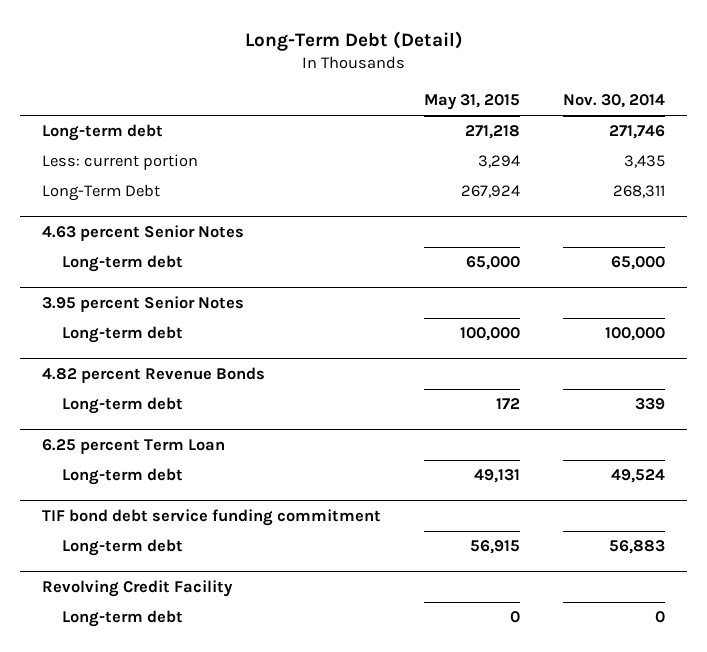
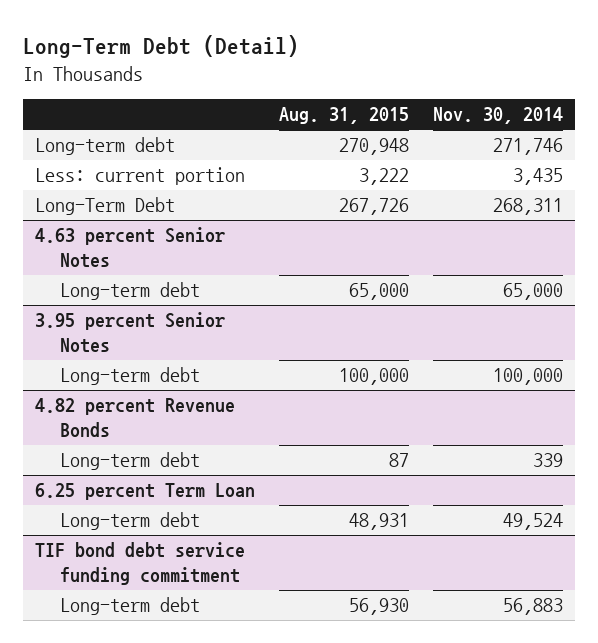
- | May 31, 2015 | Nov. 30, 2014
+ | Aug. 31, 2015 | Nov. 30, 2014
- Revolving Credit Facility
- Long-term debt | 0 | 0

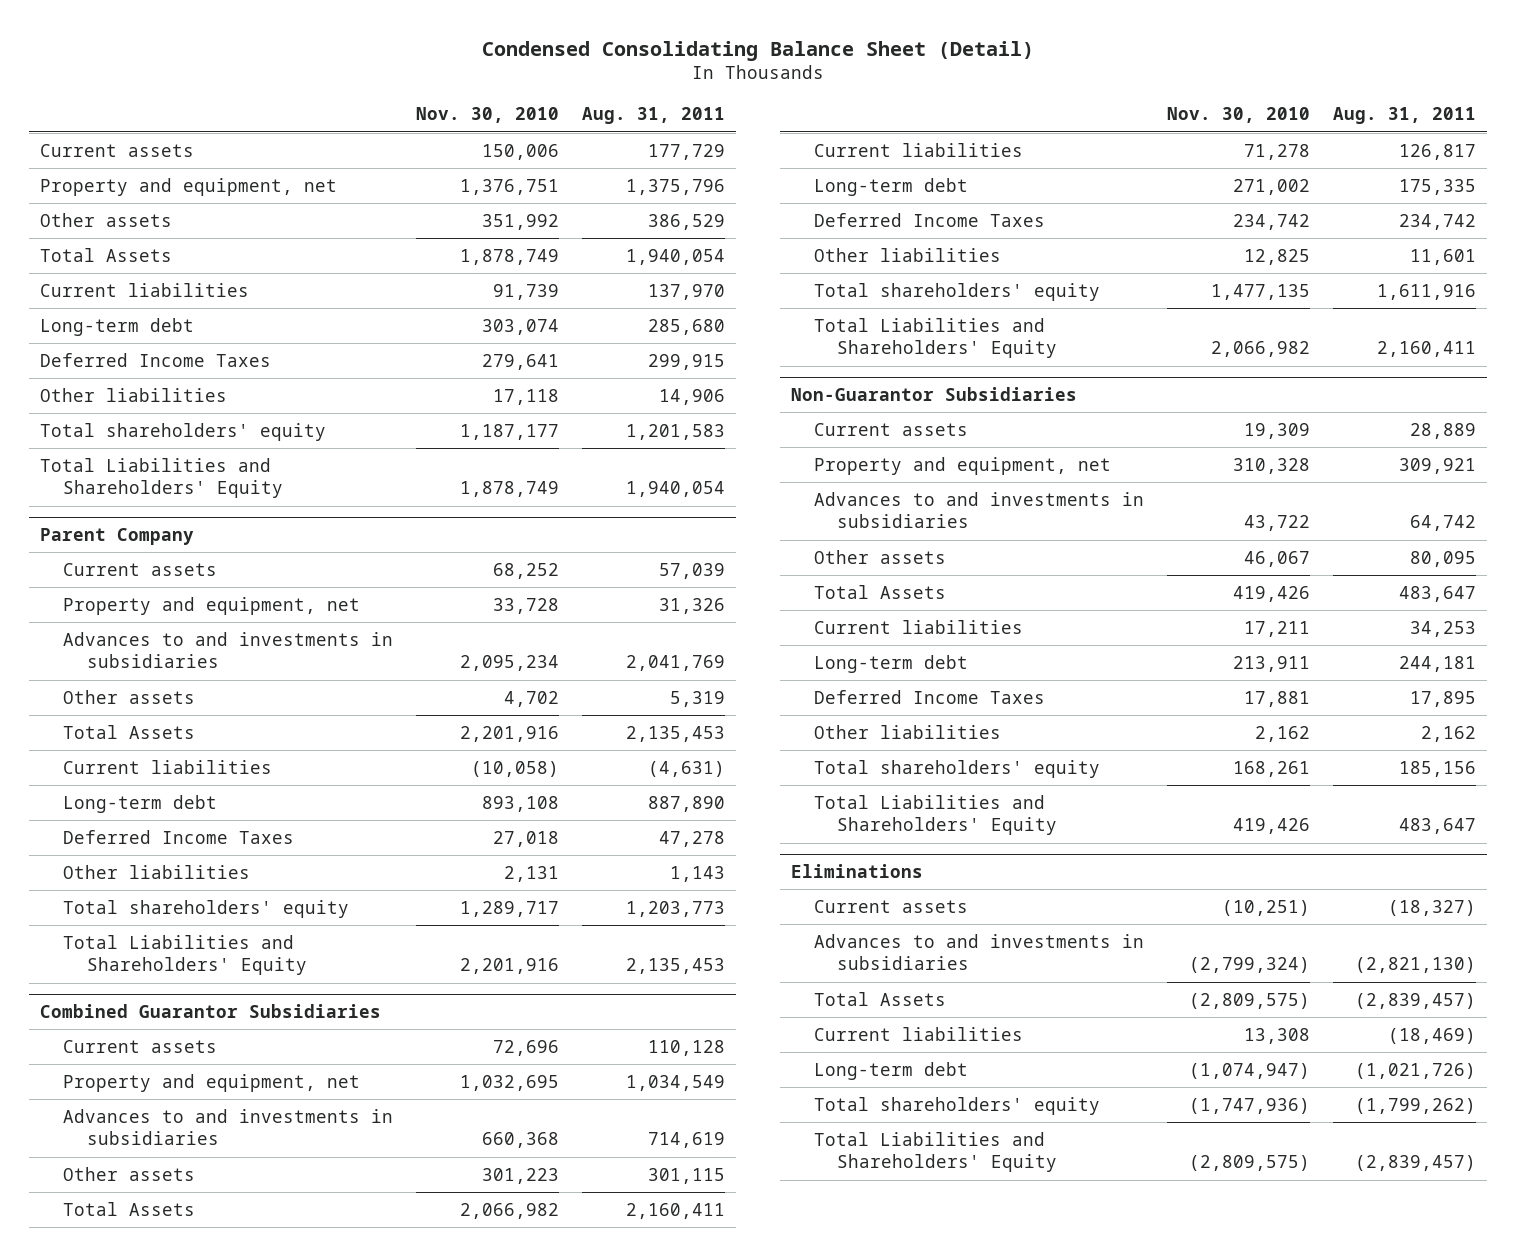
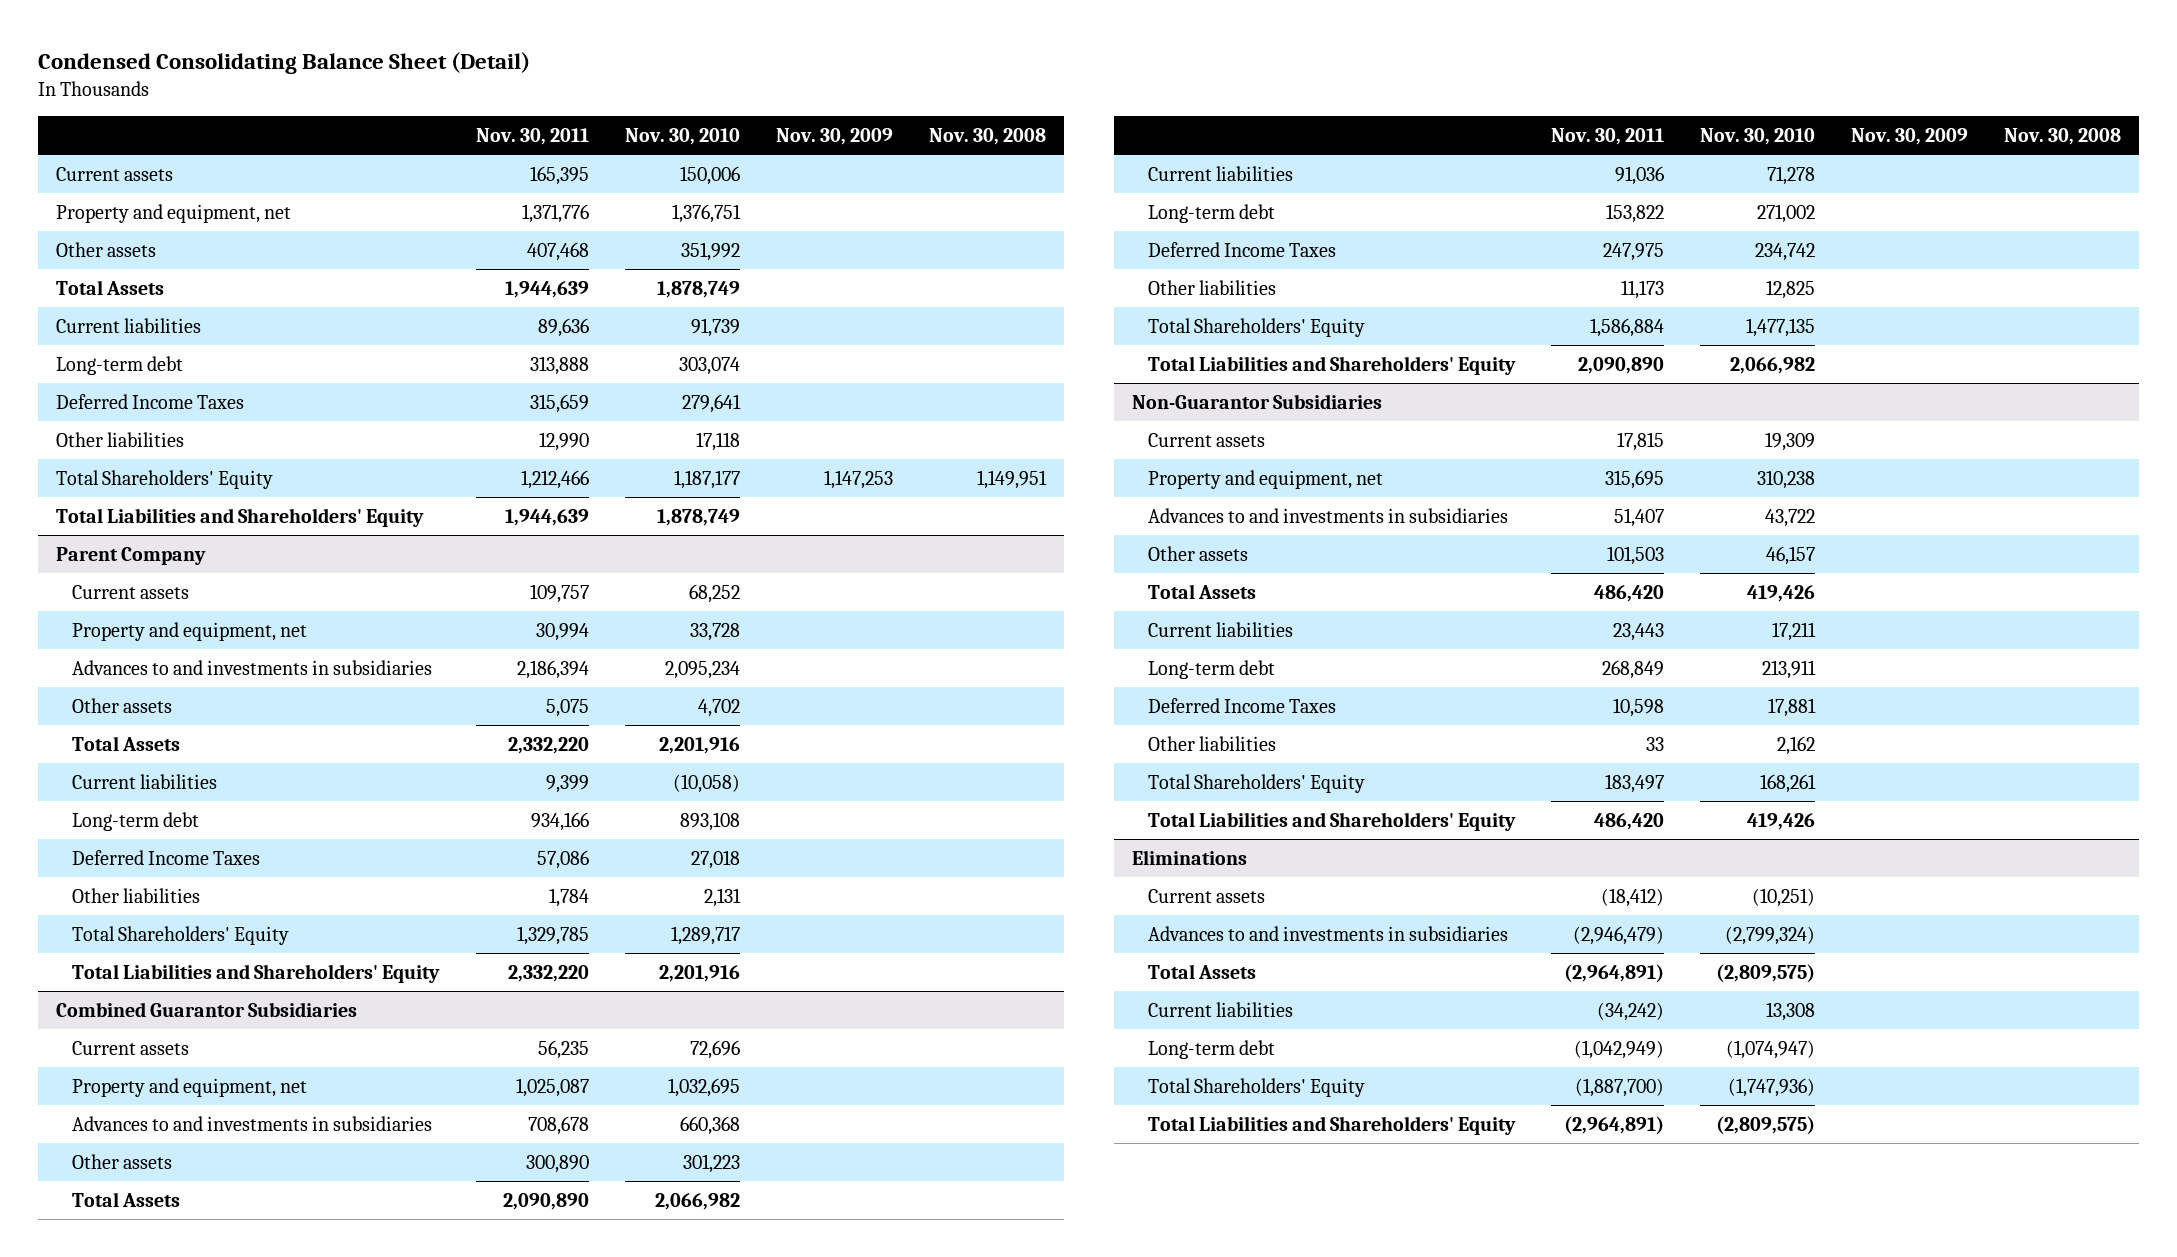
- | Nov. 30, 2010 | Aug. 31, 2011
+ | Nov. 30, 2011 | Nov. 30, 2010 | Nov. 30, 2009 | Nov. 30, 2008
- Total shareholders' equity | 1,187,177 | 1,201,583
+ Total Shareholders' Equity | 1,212,466 | 1,187,177 | 1,147,253 | 1,149,951
@ Parent Company
- Total shareholders' equity | 1,289,717 | 1,203,773
+ Total Shareholders' Equity | 1,329,785 | 1,289,717 | |
@ Combined Guarantor Subsidiaries
- Total shareholders' equity | 1,477,135 | 1,611,916
+ Total Shareholders' Equity | 1,586,884 | 1,477,135 | |
@ Non-Guarantor Subsidiaries
- Property and equipment, net | 310,328 | 309,921
+ Property and equipment, net | 315,695 | 310,238 | |
- Other assets | 46,067 | 80,095
+ Other assets | 101,503 | 46,157 | |
- Total shareholders' equity | 168,261 | 185,156
+ Total Shareholders' Equity | 183,497 | 168,261 | |
@ Eliminations
- Total shareholders' equity | (1,747,936) | (1,799,262)
+ Total Shareholders' Equity | (1,887,700) | (1,747,936) | |

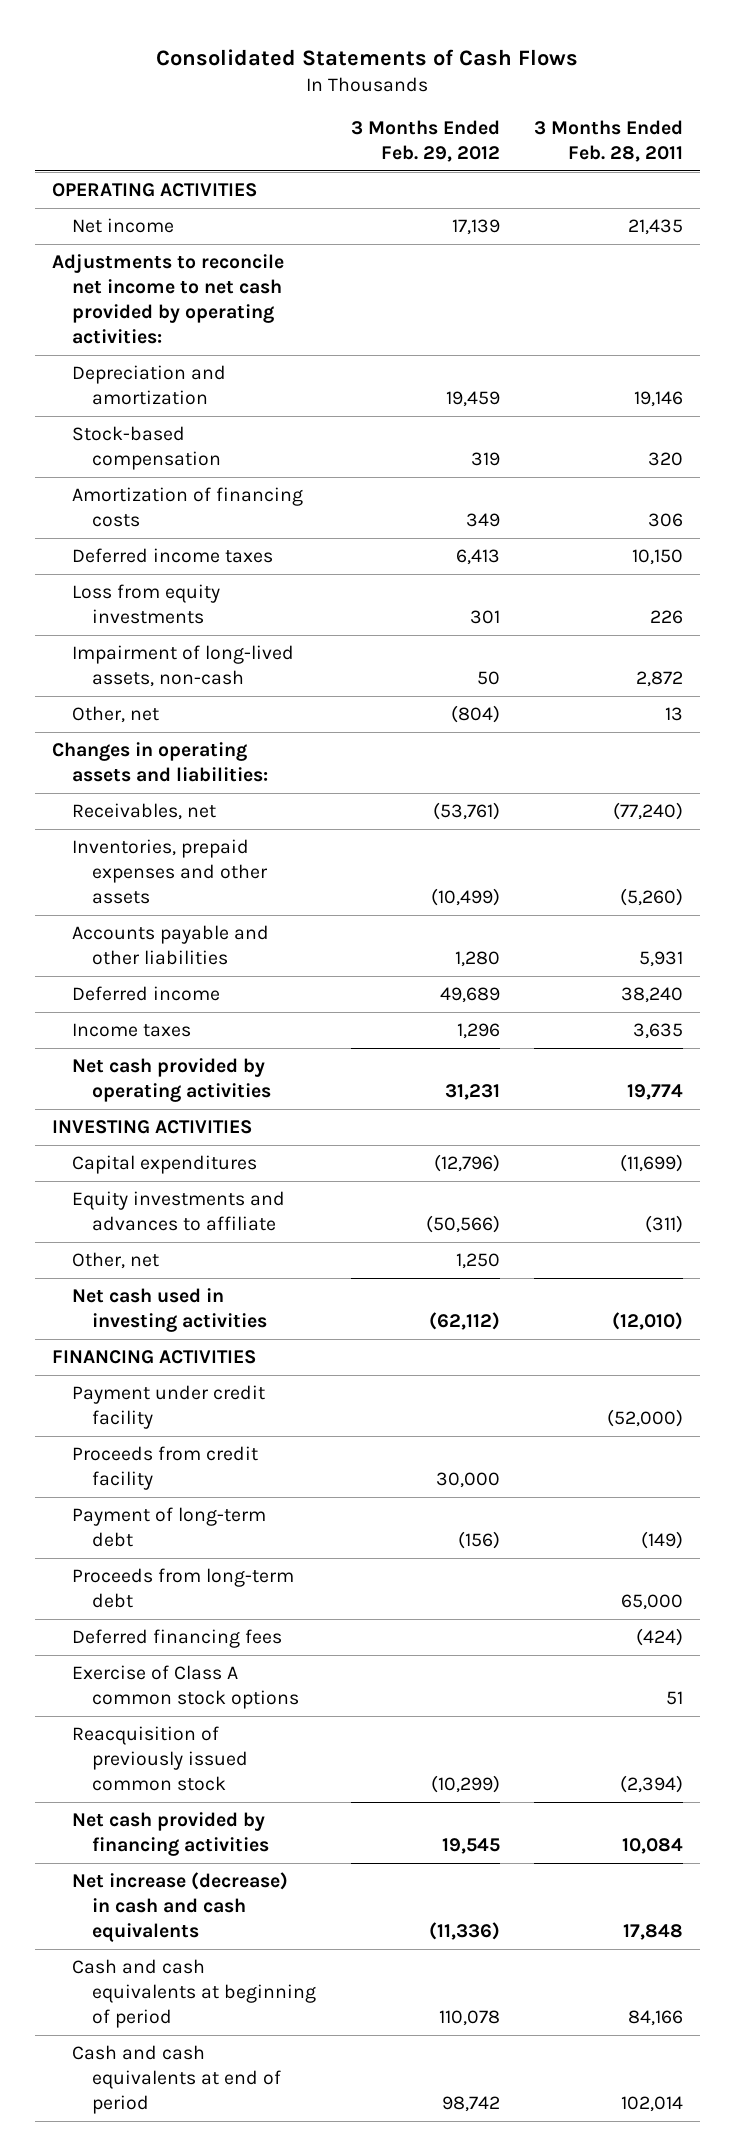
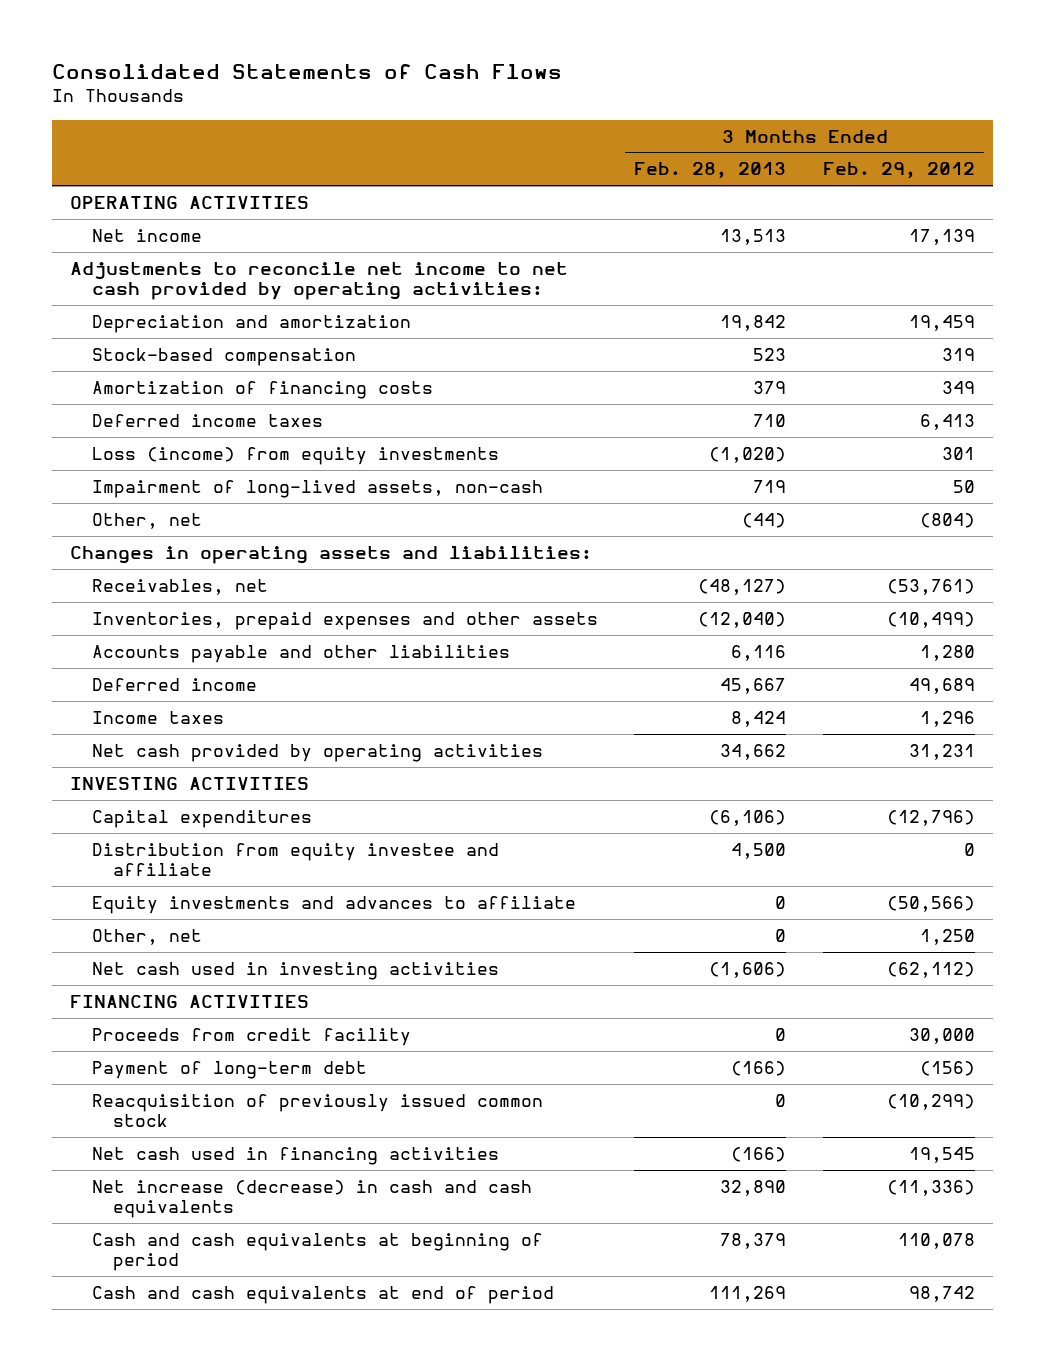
- | 3 Months Ended Feb. 29, 2012 | 3 Months Ended Feb. 28, 2011
+ | 3 Months Ended Feb. 28, 2013 | 3 Months Ended Feb. 29, 2012
- Loss from equity investments | 301 | 226
+ Loss (income) from equity investments | (1,020) | 301
+ Distribution from equity investee and affiliate | 4,500 | 0
- Payment under credit facility | | (52,000)
- Proceeds from long-term debt | | 65,000
- Deferred financing fees | | (424)
- Exercise of Class A common stock options | | 51
- Net cash provided by financing activities | 19,545 | 10,084
+ Net cash used in financing activities | (166) | 19,545

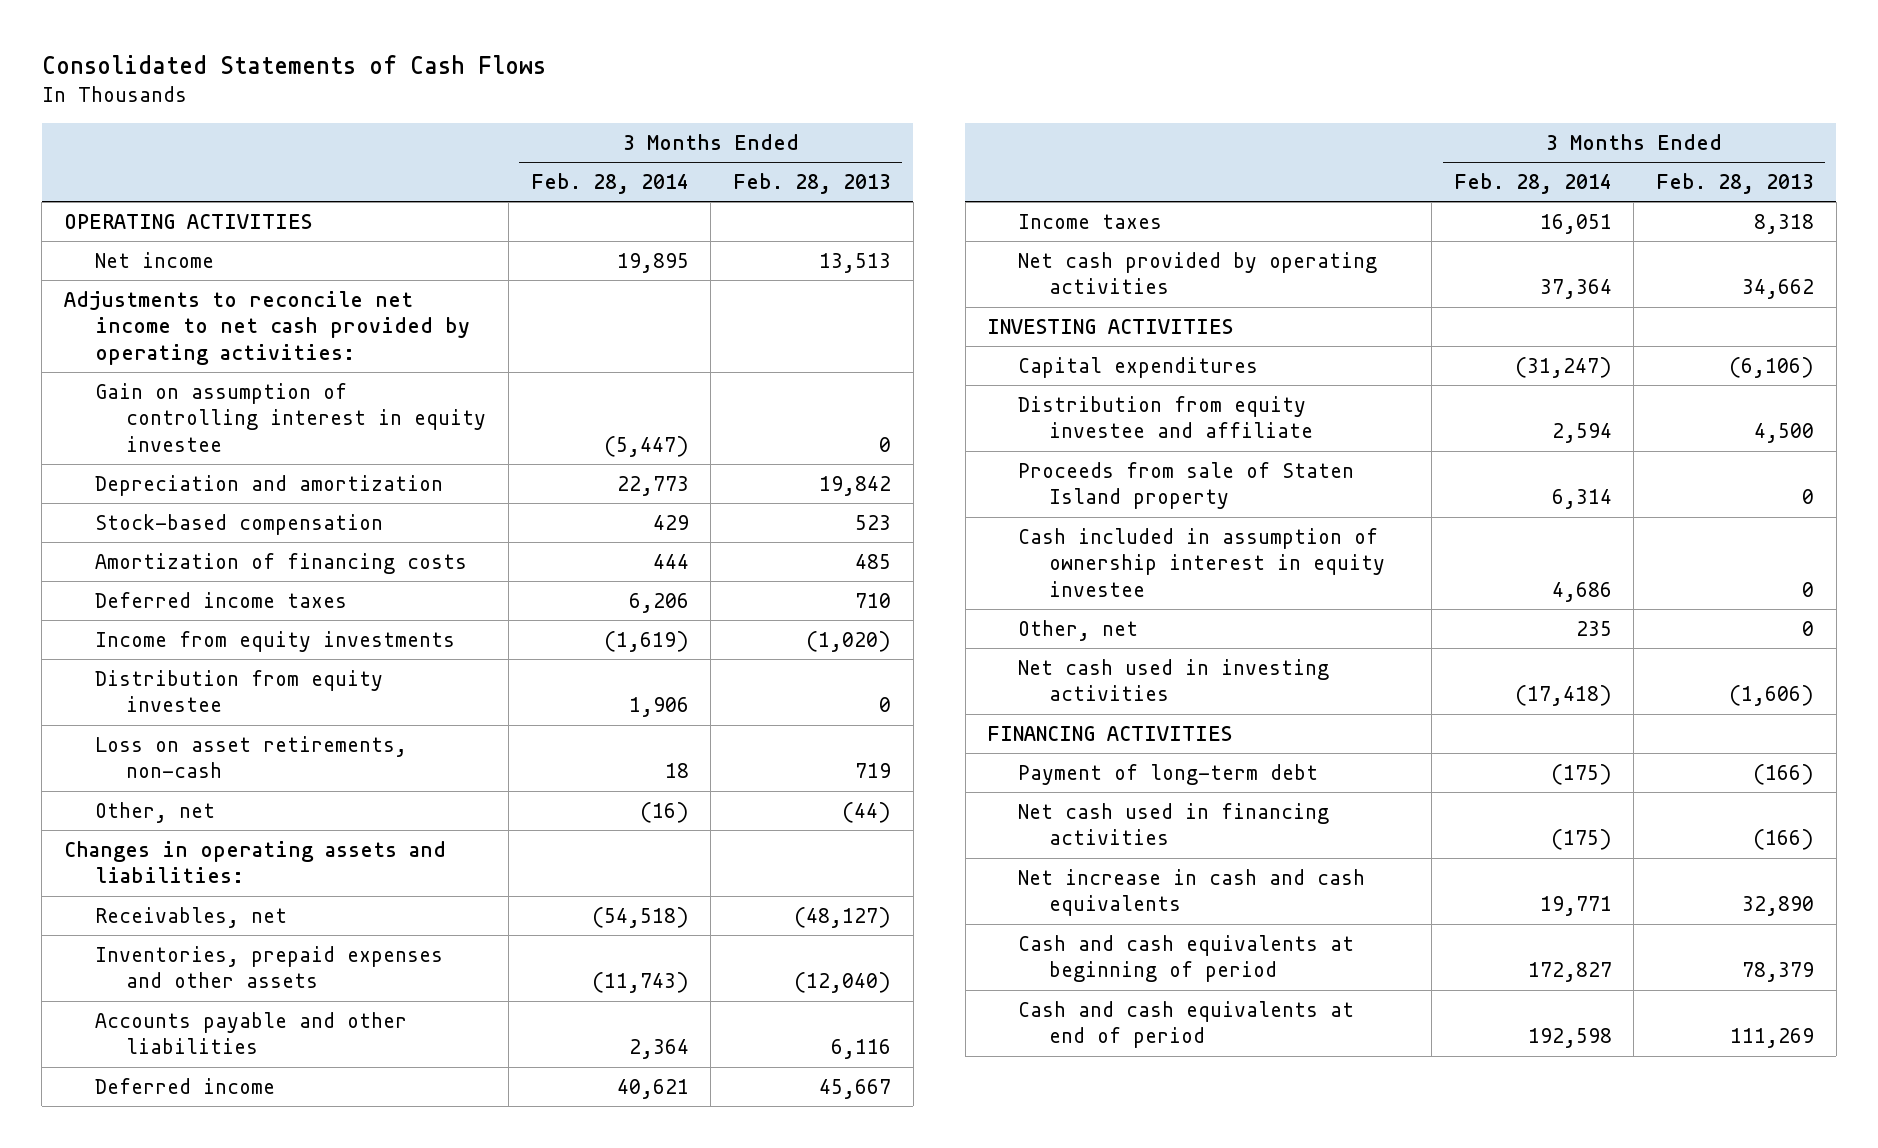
- | 3 Months Ended Feb. 28, 2013 | 3 Months Ended Feb. 29, 2012
+ | 3 Months Ended Feb. 28, 2014 | 3 Months Ended Feb. 28, 2013
+ Gain on assumption of controlling interest in equity investee | (5,447) | 0
- Amortization of financing costs | 379 | 349
+ Amortization of financing costs | 444 | 485
- Loss (income) from equity investments | (1,020) | 301
- Impairment of long-lived assets, non-cash | 719 | 50
+ Income from equity investments | (1,619) | (1,020)
+ Distribution from equity investee | 1,906 | 0
+ Loss on asset retirements, non-cash | 18 | 719
- Income taxes | 8,424 | 1,296
+ Income taxes | 16,051 | 8,318
- Equity investments and advances to affiliate | 0 | (50,566)
+ Proceeds from sale of Staten Island property | 6,314 | 0
+ Cash included in assumption of ownership interest in equity investee | 4,686 | 0
- Proceeds from credit facility | 0 | 30,000
- Reacquisition of previously issued common stock | 0 | (10,299)
- Net increase (decrease) in cash and cash equivalents | 32,890 | (11,336)
+ Net increase in cash and cash equivalents | 19,771 | 32,890

